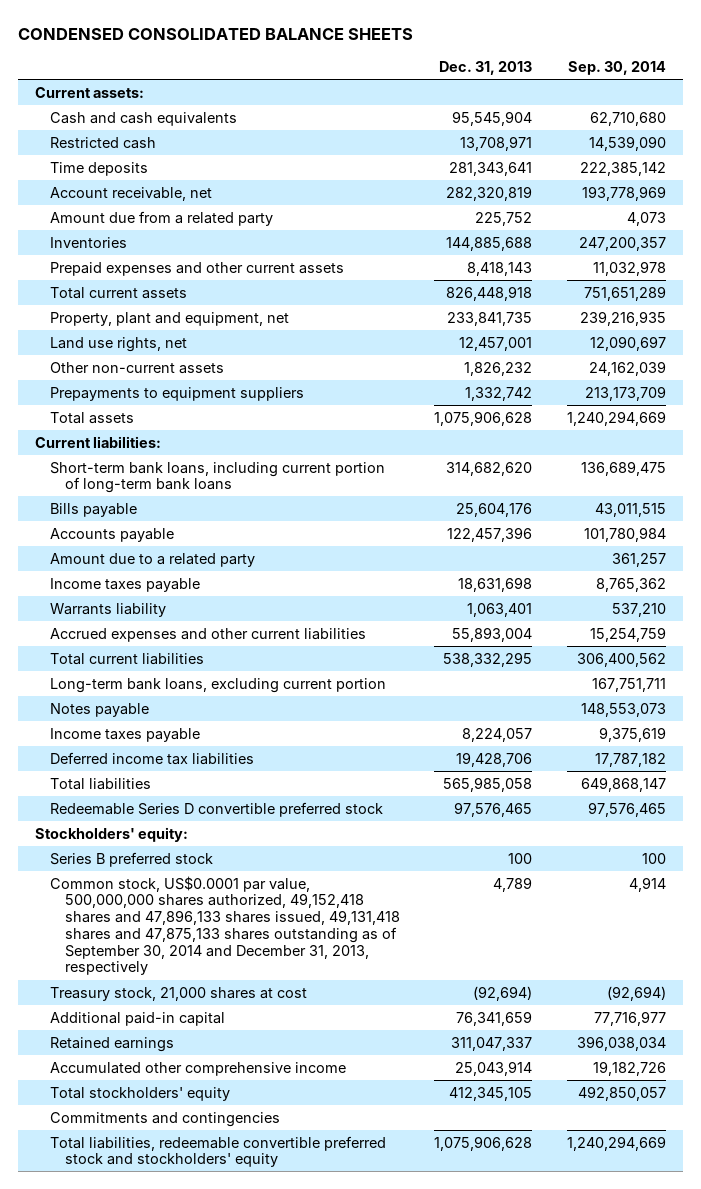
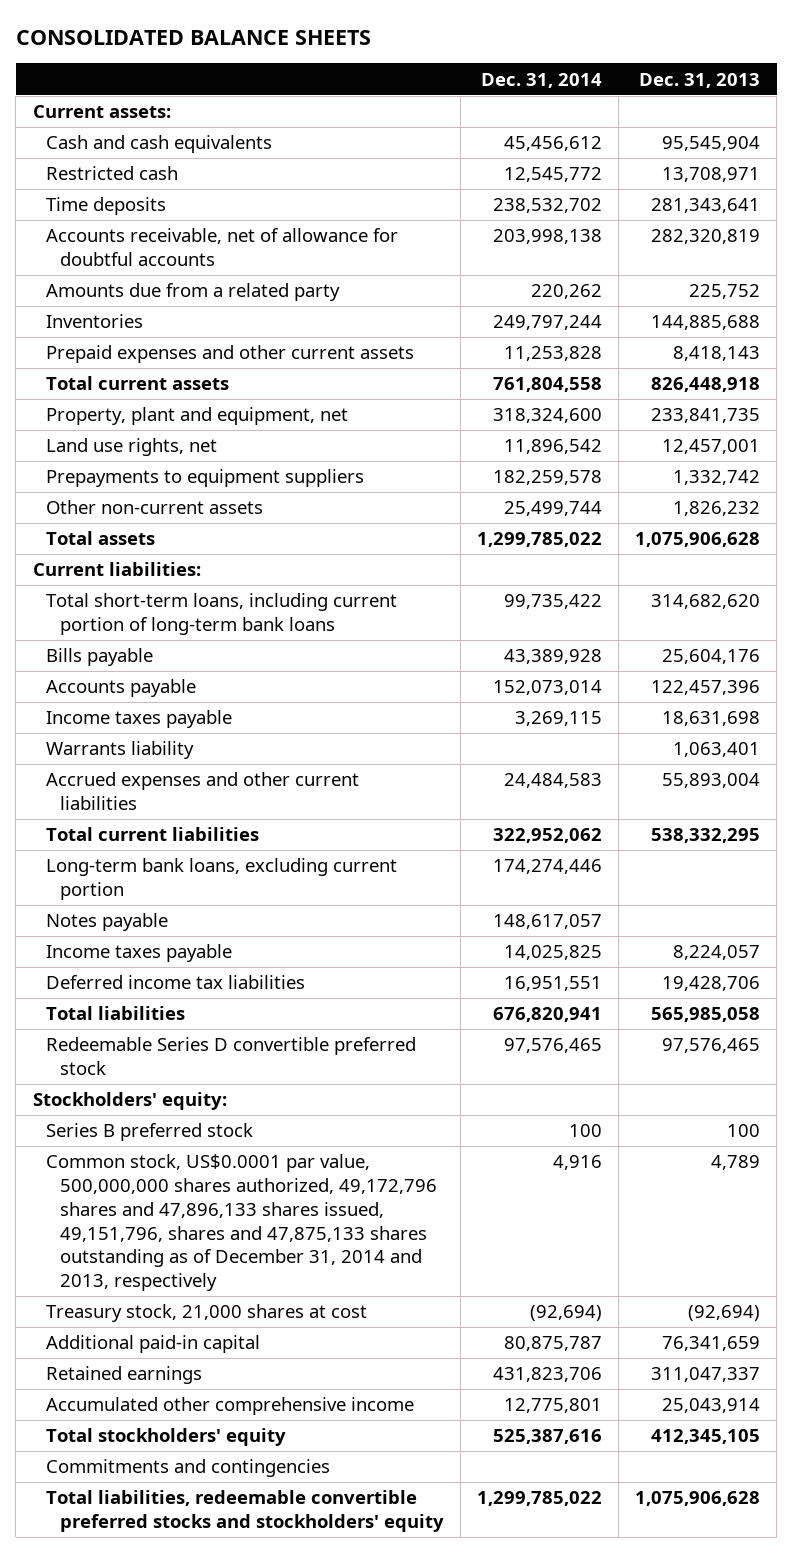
- CONDENSED CONSOLIDATED BALANCE SHEETS
+ CONSOLIDATED BALANCE SHEETS
- | Dec. 31, 2013 | Sep. 30, 2014
+ | Dec. 31, 2014 | Dec. 31, 2013
- Account receivable, net | 282,320,819 | 193,778,969
- Amount due from a related party | 225,752 | 4,073
+ Accounts receivable, net of allowance for doubtful accounts | 203,998,138 | 282,320,819
+ Amounts due from a related party | 220,262 | 225,752
moved down: Other non-current assets | 25,499,744 | 1,826,232
- Short-term bank loans, including current portion of long-term bank loans | 314,682,620 | 136,689,475
+ Total short-term loans, including current portion of long-term bank loans | 99,735,422 | 314,682,620
- Amount due to a related party | | 361,257
- Common stock, US$0.0001 par value, 500,000,000 shares authorized, 49,152,418 shares and 47,896,133 shares issued, 49,131,418 shares and 47,875,133 shares outstanding as of September 30, 2014 and December 31, 2013, respectively | 4,789 | 4,914
+ Common stock, US$0.0001 par value, 500,000,000 shares authorized, 49,172,796 shares and 47,896,133 shares issued, 49,151,796, shares and 47,875,133 shares outstanding as of December 31, 2014 and 2013, respectively | 4,916 | 4,789
- Total liabilities, redeemable convertible preferred stock and stockholders' equity | 1,075,906,628 | 1,240,294,669
+ Total liabilities, redeemable convertible preferred stocks and stockholders' equity | 1,299,785,022 | 1,075,906,628

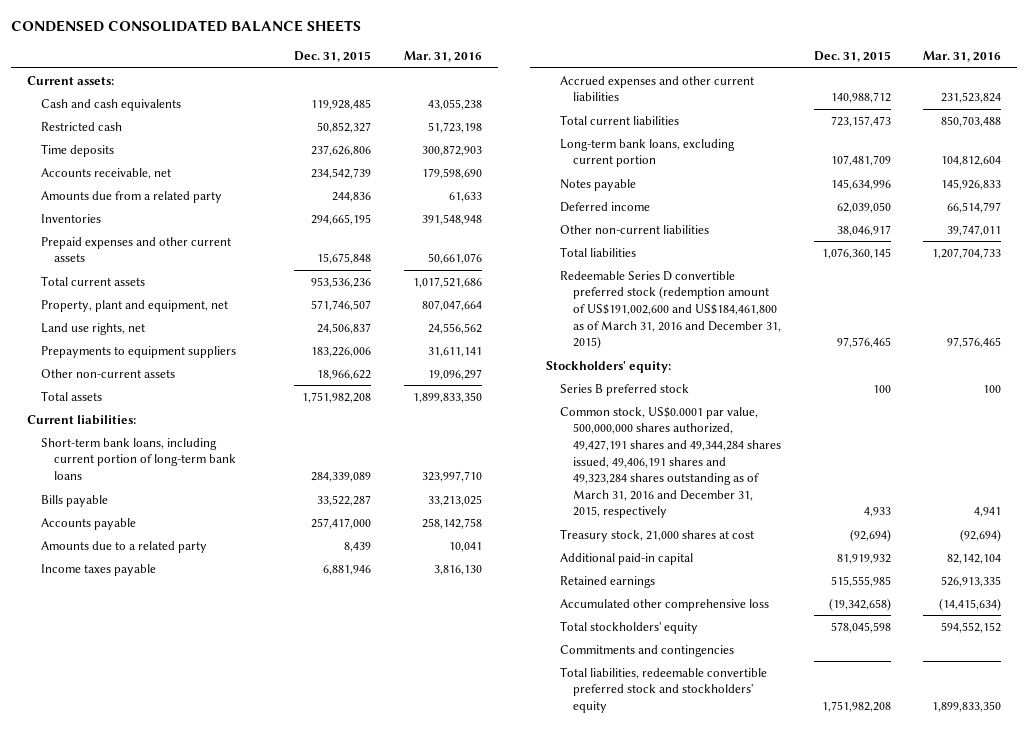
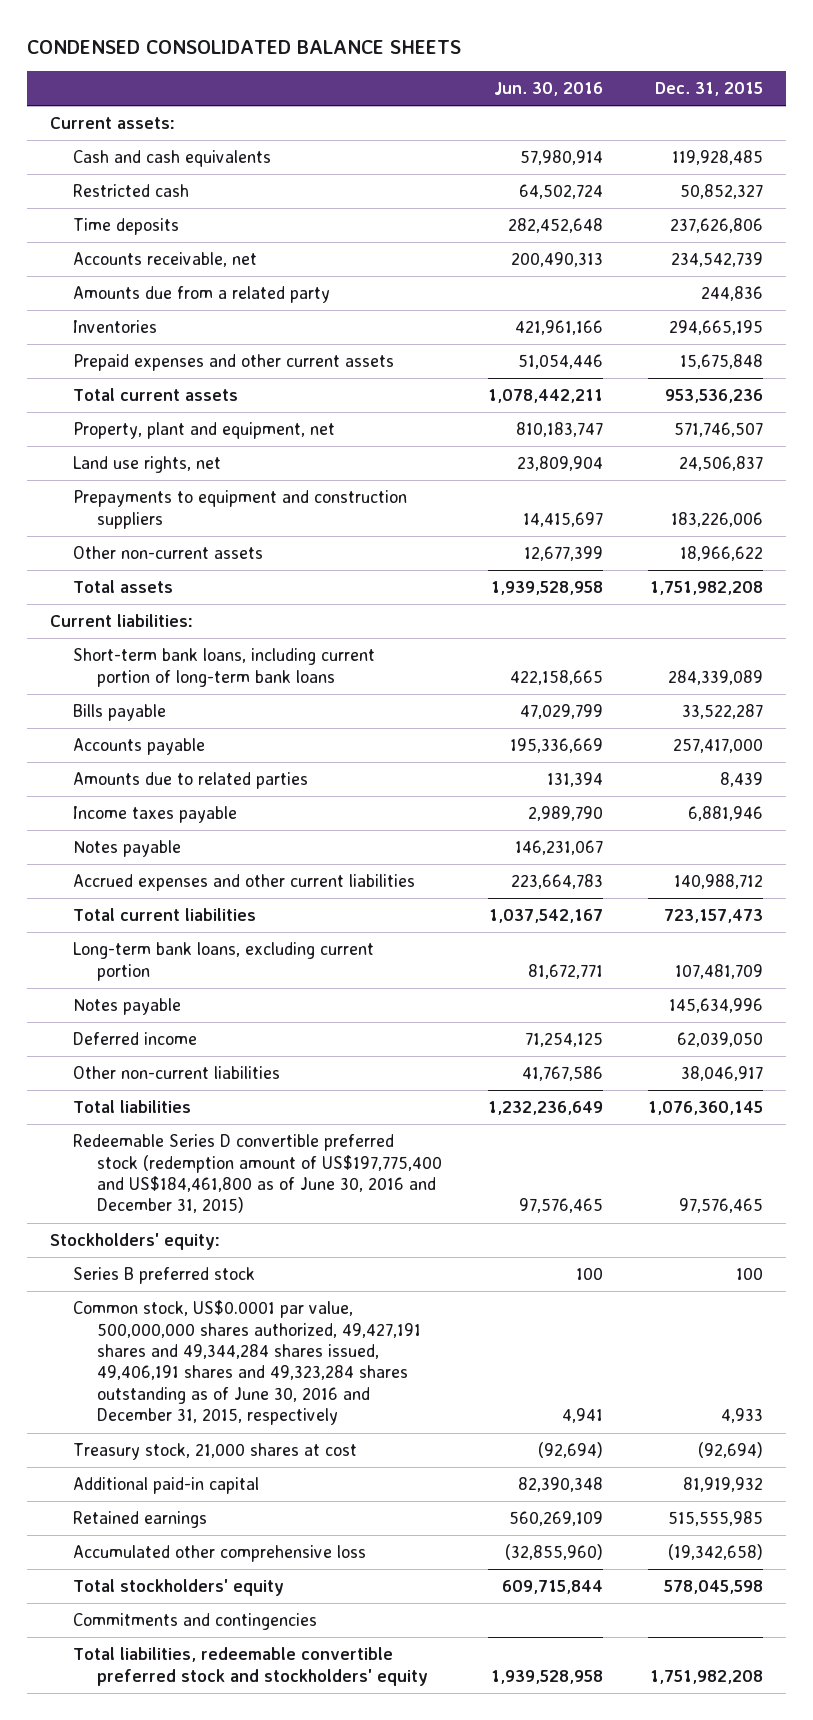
- | Dec. 31, 2015 | Mar. 31, 2016
+ | Jun. 30, 2016 | Dec. 31, 2015
- Prepayments to equipment suppliers | 183,226,006 | 31,611,141
+ Prepayments to equipment and construction suppliers | 14,415,697 | 183,226,006
- Amounts due to a related party | 8,439 | 10,041
+ Amounts due to related parties | 131,394 | 8,439
+ Notes payable | 146,231,067 |
- Redeemable Series D convertible preferred stock (redemption amount of US$191,002,600 and US$184,461,800 as of March 31, 2016 and December 31, 2015) | 97,576,465 | 97,576,465
+ Redeemable Series D convertible preferred stock (redemption amount of US$197,775,400 and US$184,461,800 as of June 30, 2016 and December 31, 2015) | 97,576,465 | 97,576,465
- Common stock, US$0.0001 par value, 500,000,000 shares authorized, 49,427,191 shares and 49,344,284 shares issued, 49,406,191 shares and 49,323,284 shares outstanding as of March 31, 2016 and December 31, 2015, respectively | 4,933 | 4,941
+ Common stock, US$0.0001 par value, 500,000,000 shares authorized, 49,427,191 shares and 49,344,284 shares issued, 49,406,191 shares and 49,323,284 shares outstanding as of June 30, 2016 and December 31, 2015, respectively | 4,941 | 4,933

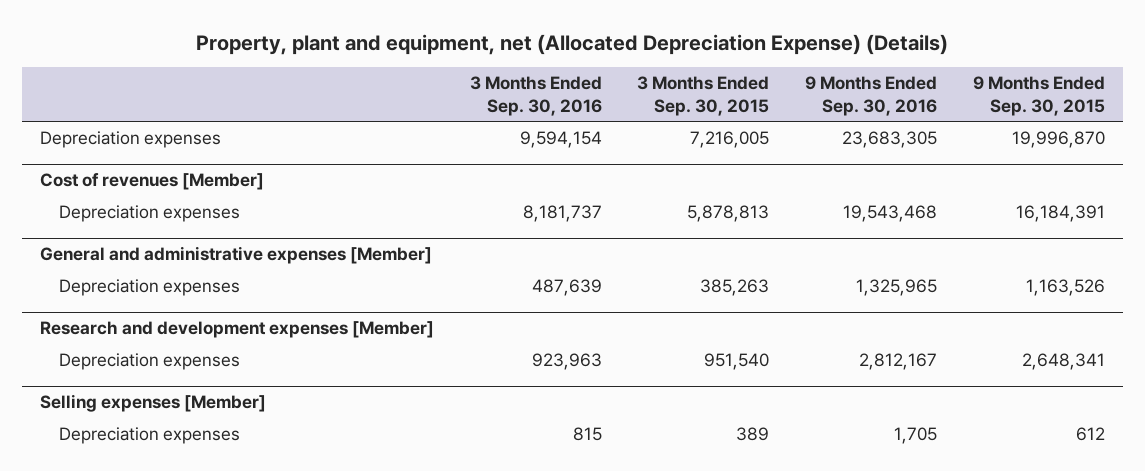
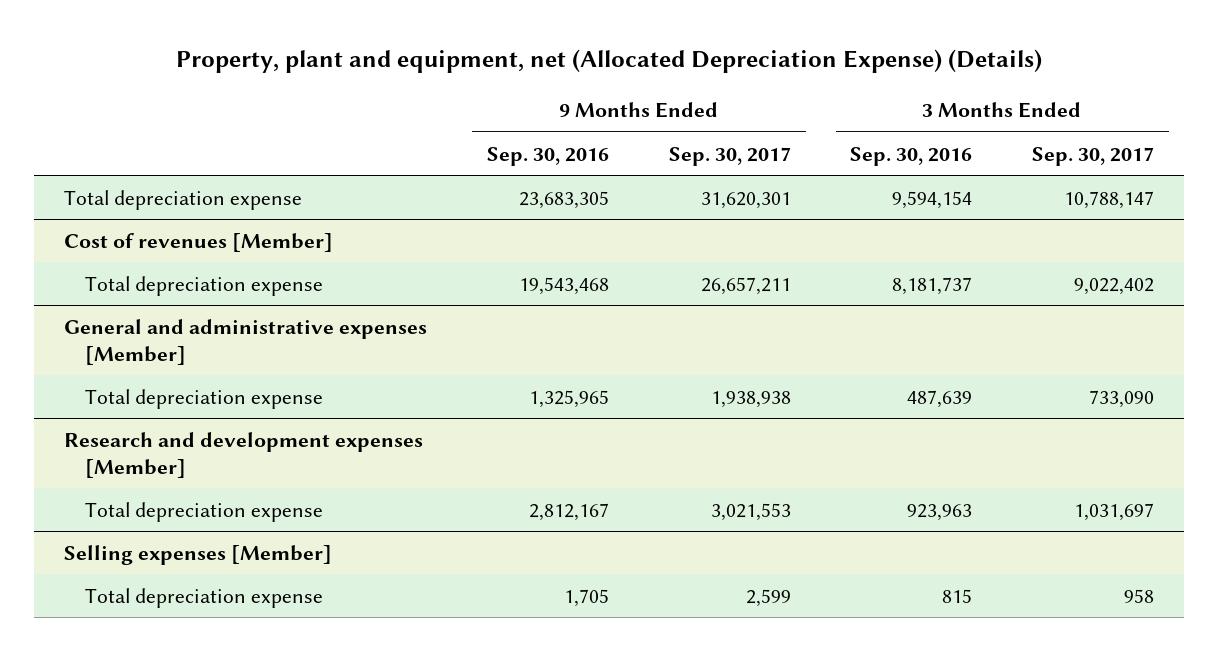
- | 3 Months Ended Sep. 30, 2016 | 3 Months Ended Sep. 30, 2015 | 9 Months Ended Sep. 30, 2016 | 9 Months Ended Sep. 30, 2015
+ | 9 Months Ended Sep. 30, 2016 | 9 Months Ended Sep. 30, 2017 | 3 Months Ended Sep. 30, 2016 | 3 Months Ended Sep. 30, 2017
- Depreciation expenses | 9,594,154 | 7,216,005 | 23,683,305 | 19,996,870
+ Total depreciation expense | 23,683,305 | 31,620,301 | 9,594,154 | 10,788,147
@ Cost of revenues [Member]
- Depreciation expenses | 8,181,737 | 5,878,813 | 19,543,468 | 16,184,391
+ Total depreciation expense | 19,543,468 | 26,657,211 | 8,181,737 | 9,022,402
@ General and administrative expenses [Member]
- Depreciation expenses | 487,639 | 385,263 | 1,325,965 | 1,163,526
+ Total depreciation expense | 1,325,965 | 1,938,938 | 487,639 | 733,090
@ Research and development expenses [Member]
- Depreciation expenses | 923,963 | 951,540 | 2,812,167 | 2,648,341
+ Total depreciation expense | 2,812,167 | 3,021,553 | 923,963 | 1,031,697
@ Selling expenses [Member]
- Depreciation expenses | 815 | 389 | 1,705 | 612
+ Total depreciation expense | 1,705 | 2,599 | 815 | 958

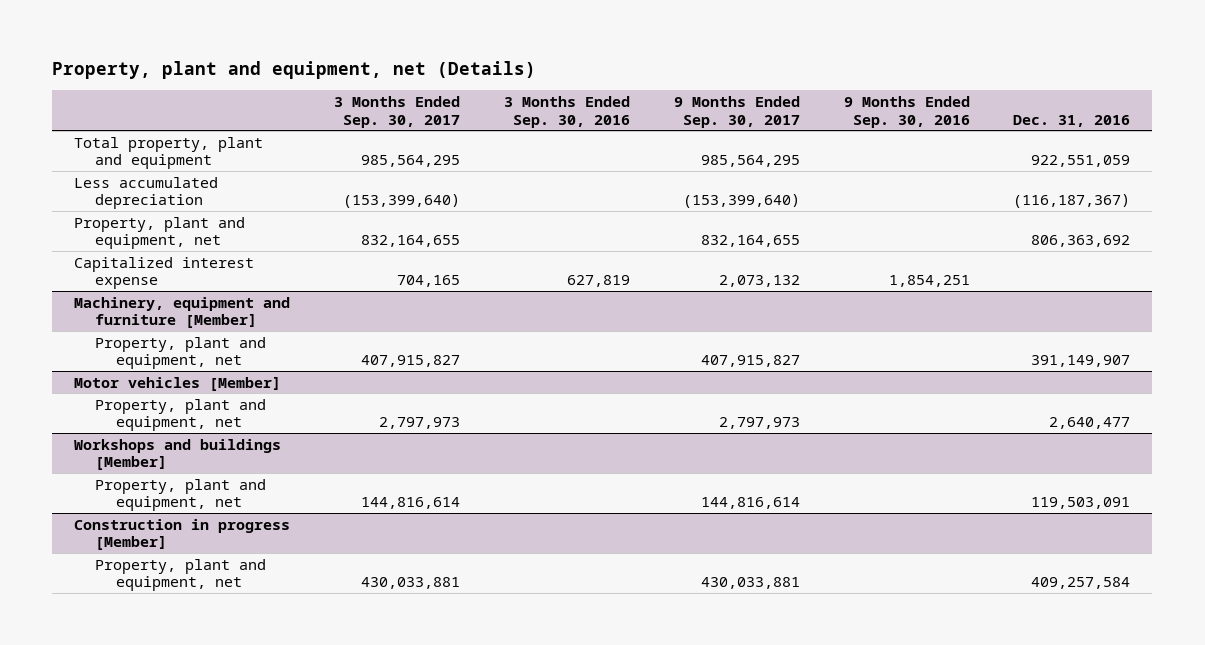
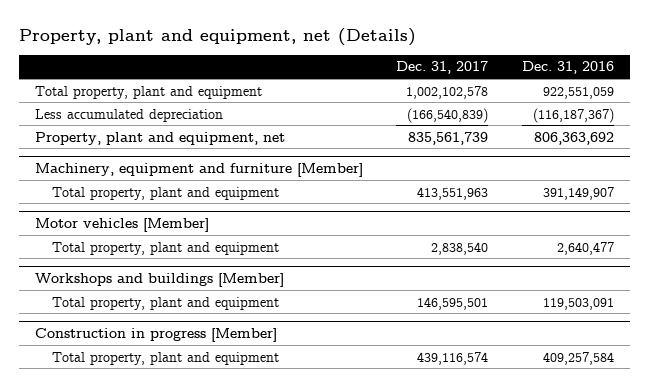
- | 3 Months Ended Sep. 30, 2017 | 3 Months Ended Sep. 30, 2016 | 9 Months Ended Sep. 30, 2017 | 9 Months Ended Sep. 30, 2016 | Dec. 31, 2016
+ | Dec. 31, 2017 | Dec. 31, 2016
- Capitalized interest expense | 704,165 | 627,819 | 2,073,132 | 1,854,251 |
@ Machinery, equipment and furniture [Member]
- Property, plant and equipment, net | 407,915,827 | | 407,915,827 | | 391,149,907
+ Total property, plant and equipment | 413,551,963 | 391,149,907
@ Motor vehicles [Member]
- Property, plant and equipment, net | 2,797,973 | | 2,797,973 | | 2,640,477
+ Total property, plant and equipment | 2,838,540 | 2,640,477
@ Workshops and buildings [Member]
- Property, plant and equipment, net | 144,816,614 | | 144,816,614 | | 119,503,091
+ Total property, plant and equipment | 146,595,501 | 119,503,091
@ Construction in progress [Member]
- Property, plant and equipment, net | 430,033,881 | | 430,033,881 | | 409,257,584
+ Total property, plant and equipment | 439,116,574 | 409,257,584

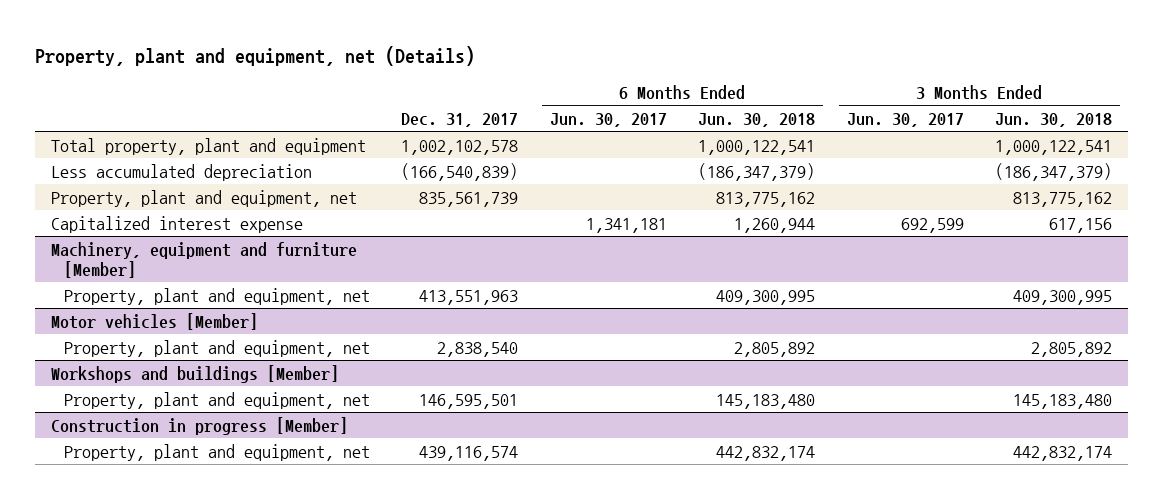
- | Dec. 31, 2017 | Dec. 31, 2016
+ | Dec. 31, 2017 | 6 Months Ended Jun. 30, 2017 | 6 Months Ended Jun. 30, 2018 | 3 Months Ended Jun. 30, 2017 | 3 Months Ended Jun. 30, 2018
+ Capitalized interest expense | | 1,341,181 | 1,260,944 | 692,599 | 617,156
@ Machinery, equipment and furniture [Member]
- Total property, plant and equipment | 413,551,963 | 391,149,907
+ Property, plant and equipment, net | 413,551,963 | | 409,300,995 | | 409,300,995
@ Motor vehicles [Member]
- Total property, plant and equipment | 2,838,540 | 2,640,477
+ Property, plant and equipment, net | 2,838,540 | | 2,805,892 | | 2,805,892
@ Workshops and buildings [Member]
- Total property, plant and equipment | 146,595,501 | 119,503,091
+ Property, plant and equipment, net | 146,595,501 | | 145,183,480 | | 145,183,480
@ Construction in progress [Member]
- Total property, plant and equipment | 439,116,574 | 409,257,584
+ Property, plant and equipment, net | 439,116,574 | | 442,832,174 | | 442,832,174

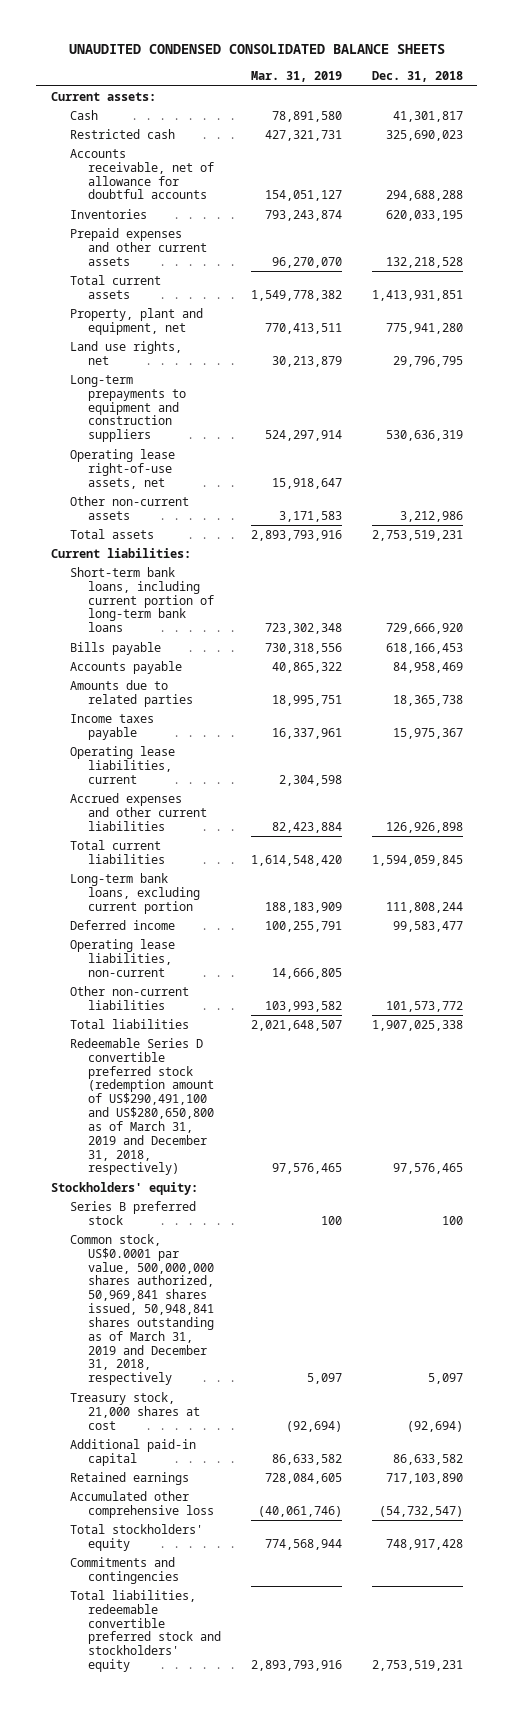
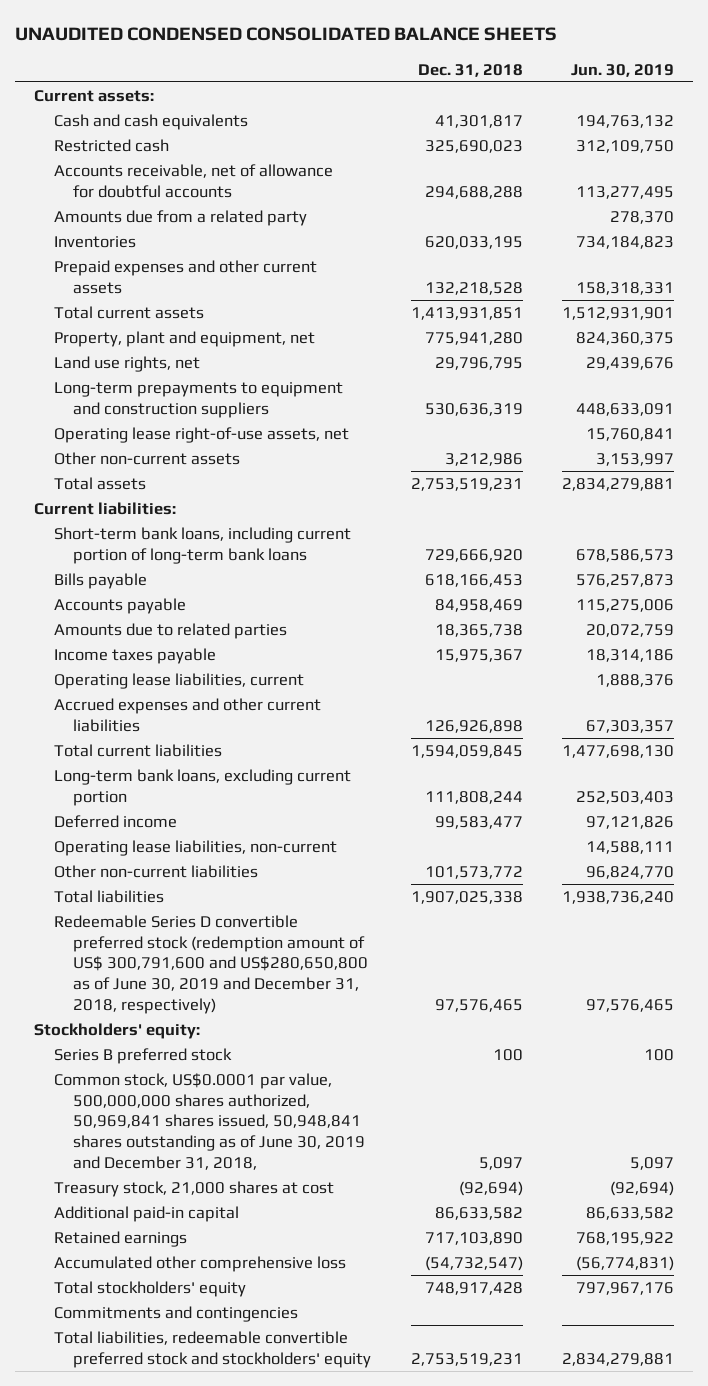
- | Mar. 31, 2019 | Dec. 31, 2018
+ | Dec. 31, 2018 | Jun. 30, 2019
- Cash | 78,891,580 | 41,301,817
+ Cash and cash equivalents | 41,301,817 | 194,763,132
+ Amounts due from a related party | | 278,370
- Redeemable Series D convertible preferred stock (redemption amount of US$290,491,100 and US$280,650,800 as of March 31, 2019 and December 31, 2018, respectively) | 97,576,465 | 97,576,465
+ Redeemable Series D convertible preferred stock (redemption amount of US$ 300,791,600 and US$280,650,800 as of June 30, 2019 and December 31, 2018, respectively) | 97,576,465 | 97,576,465
- Common stock, US$0.0001 par value, 500,000,000 shares authorized, 50,969,841 shares issued, 50,948,841 shares outstanding as of March 31, 2019 and December 31, 2018, respectively | 5,097 | 5,097
+ Common stock, US$0.0001 par value, 500,000,000 shares authorized, 50,969,841 shares issued, 50,948,841 shares outstanding as of June 30, 2019 and December 31, 2018, | 5,097 | 5,097

